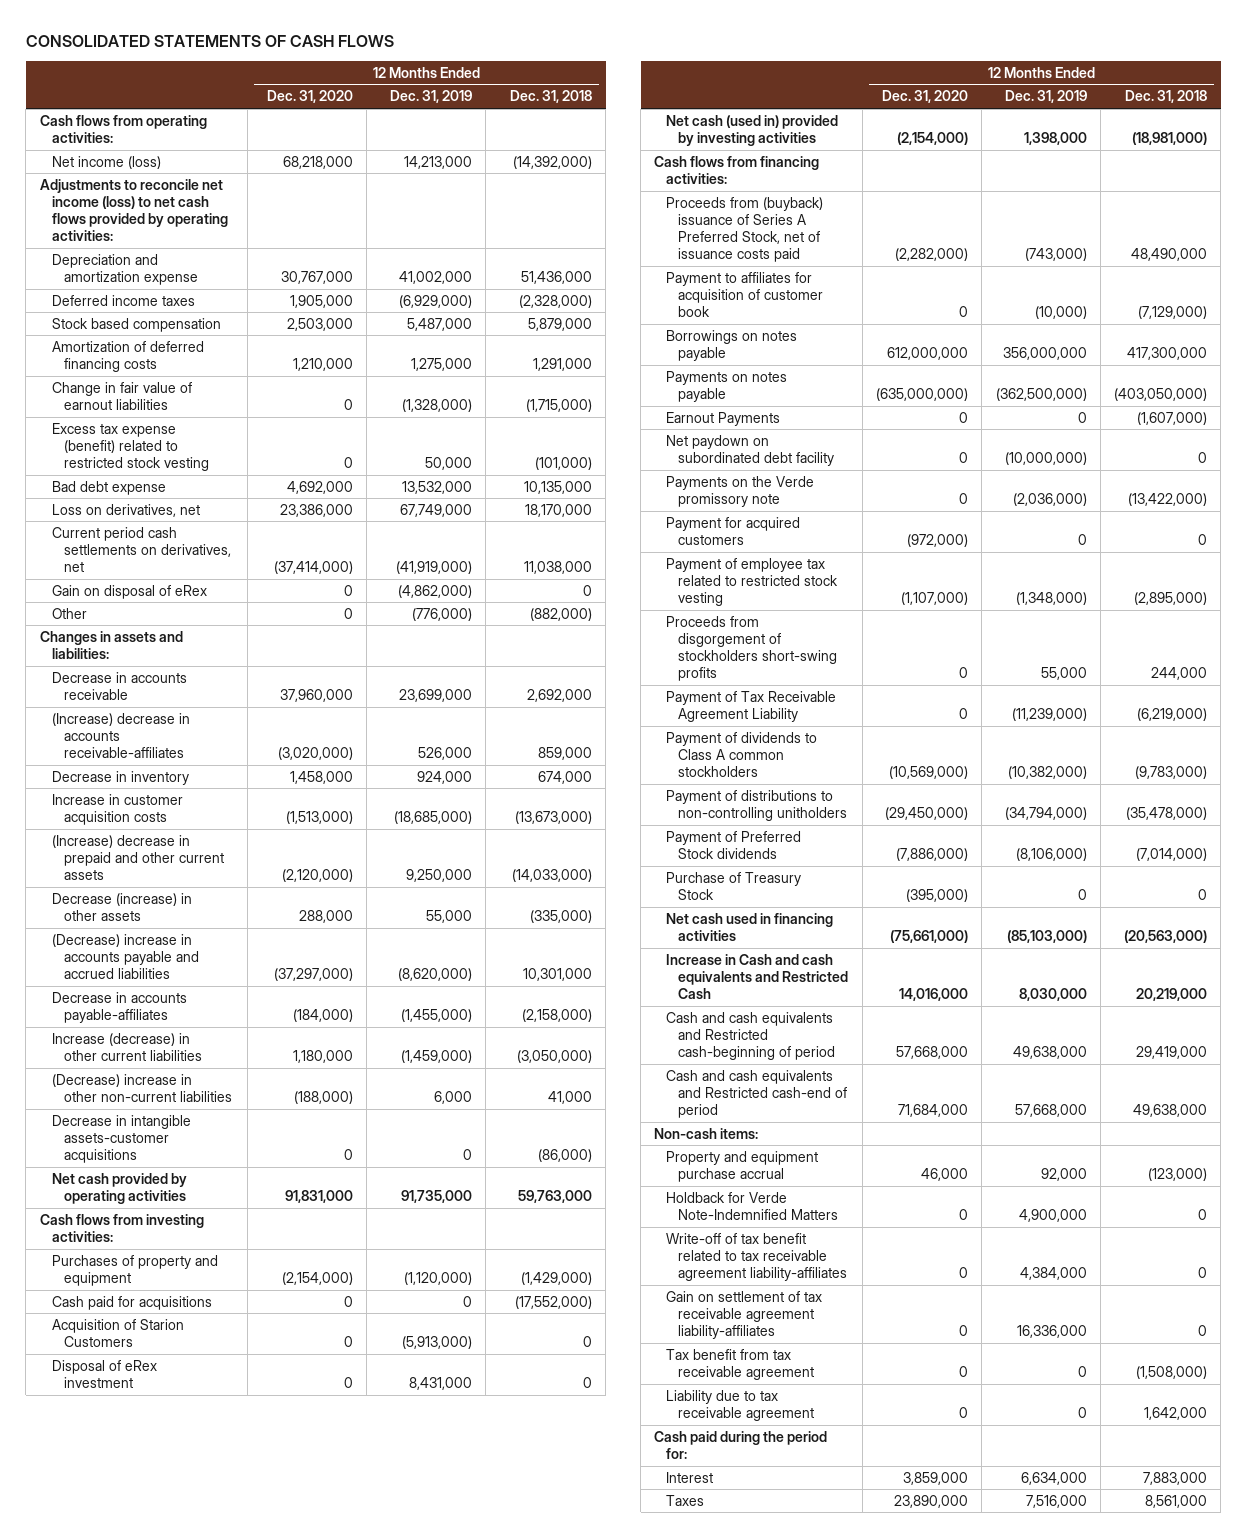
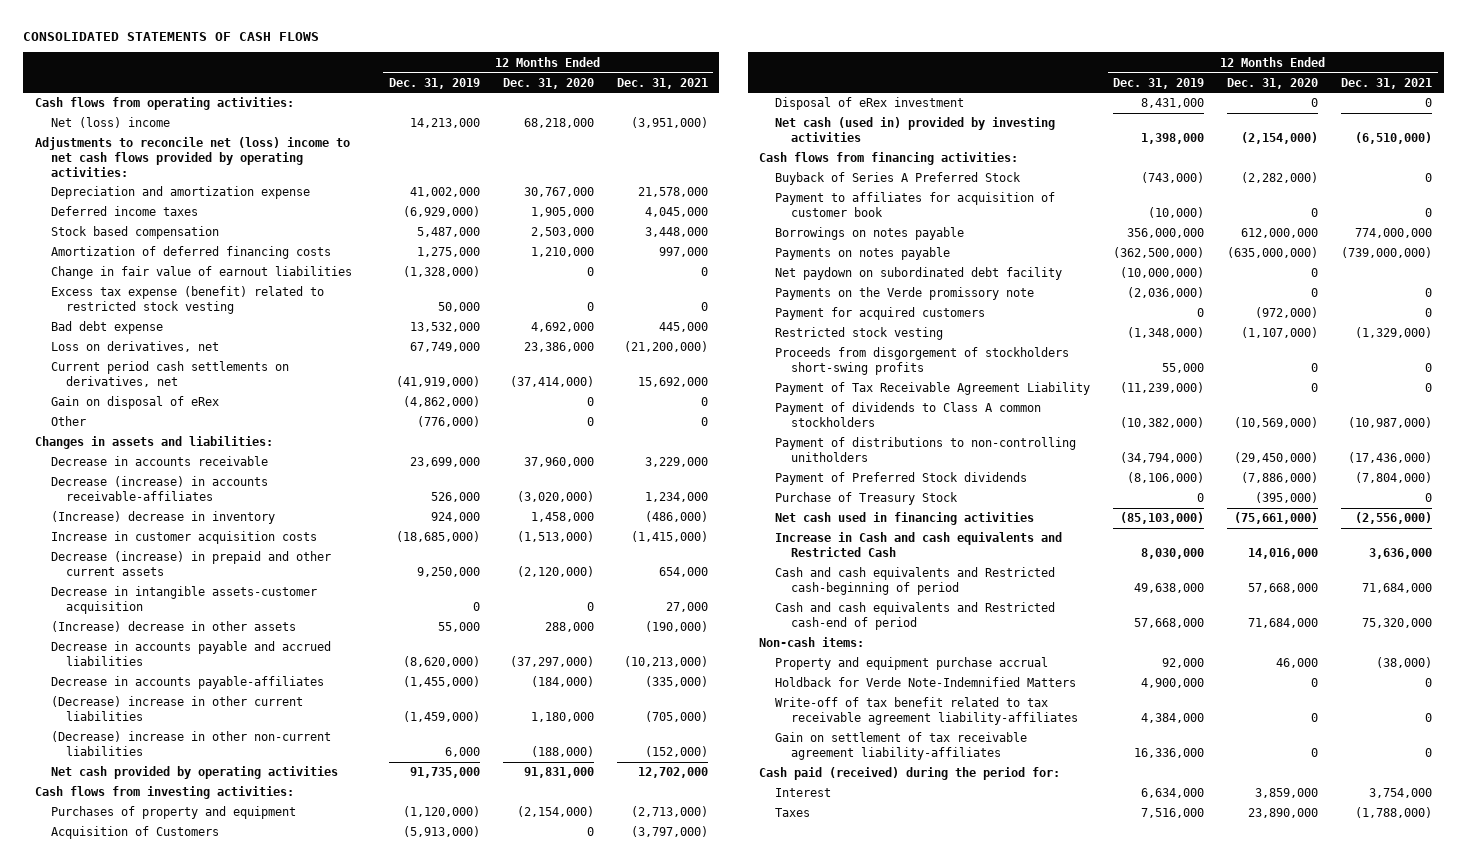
- | 12 Months Ended Dec. 31, 2020 | 12 Months Ended Dec. 31, 2019 | 12 Months Ended Dec. 31, 2018
+ | 12 Months Ended Dec. 31, 2019 | 12 Months Ended Dec. 31, 2020 | 12 Months Ended Dec. 31, 2021
- Net income (loss) | 68,218,000 | 14,213,000 | (14,392,000)
- Adjustments to reconcile net income (loss) to net cash flows provided by operating activities:
+ Net (loss) income | 14,213,000 | 68,218,000 | (3,951,000)
+ Adjustments to reconcile net (loss) income to net cash flows provided by operating activities:
- (Increase) decrease in accounts receivable-affiliates | (3,020,000) | 526,000 | 859,000
- Decrease in inventory | 1,458,000 | 924,000 | 674,000
+ Decrease (increase) in accounts receivable-affiliates | 526,000 | (3,020,000) | 1,234,000
+ (Increase) decrease in inventory | 924,000 | 1,458,000 | (486,000)
- (Increase) decrease in prepaid and other current assets | (2,120,000) | 9,250,000 | (14,033,000)
- Decrease (increase) in other assets | 288,000 | 55,000 | (335,000)
- (Decrease) increase in accounts payable and accrued liabilities | (37,297,000) | (8,620,000) | 10,301,000
+ Decrease (increase) in prepaid and other current assets | 9,250,000 | (2,120,000) | 654,000
+ Decrease in intangible assets-customer acquisition | 0 | 0 | 27,000
+ (Increase) decrease in other assets | 55,000 | 288,000 | (190,000)
+ Decrease in accounts payable and accrued liabilities | (8,620,000) | (37,297,000) | (10,213,000)
- Increase (decrease) in other current liabilities | 1,180,000 | (1,459,000) | (3,050,000)
+ (Decrease) increase in other current liabilities | (1,459,000) | 1,180,000 | (705,000)
- Decrease in intangible assets-customer acquisitions | 0 | 0 | (86,000)
- Cash paid for acquisitions | 0 | 0 | (17,552,000)
- Acquisition of Starion Customers | 0 | (5,913,000) | 0
+ Acquisition of Customers | (5,913,000) | 0 | (3,797,000)
- Proceeds from (buyback) issuance of Series A Preferred Stock, net of issuance costs paid | (2,282,000) | (743,000) | 48,490,000
+ Buyback of Series A Preferred Stock | (743,000) | (2,282,000) | 0
- Earnout Payments | 0 | 0 | (1,607,000)
- Payment of employee tax related to restricted stock vesting | (1,107,000) | (1,348,000) | (2,895,000)
+ Restricted stock vesting | (1,348,000) | (1,107,000) | (1,329,000)
- Tax benefit from tax receivable agreement | 0 | 0 | (1,508,000)
- Liability due to tax receivable agreement | 0 | 0 | 1,642,000
- Cash paid during the period for:
+ Cash paid (received) during the period for:

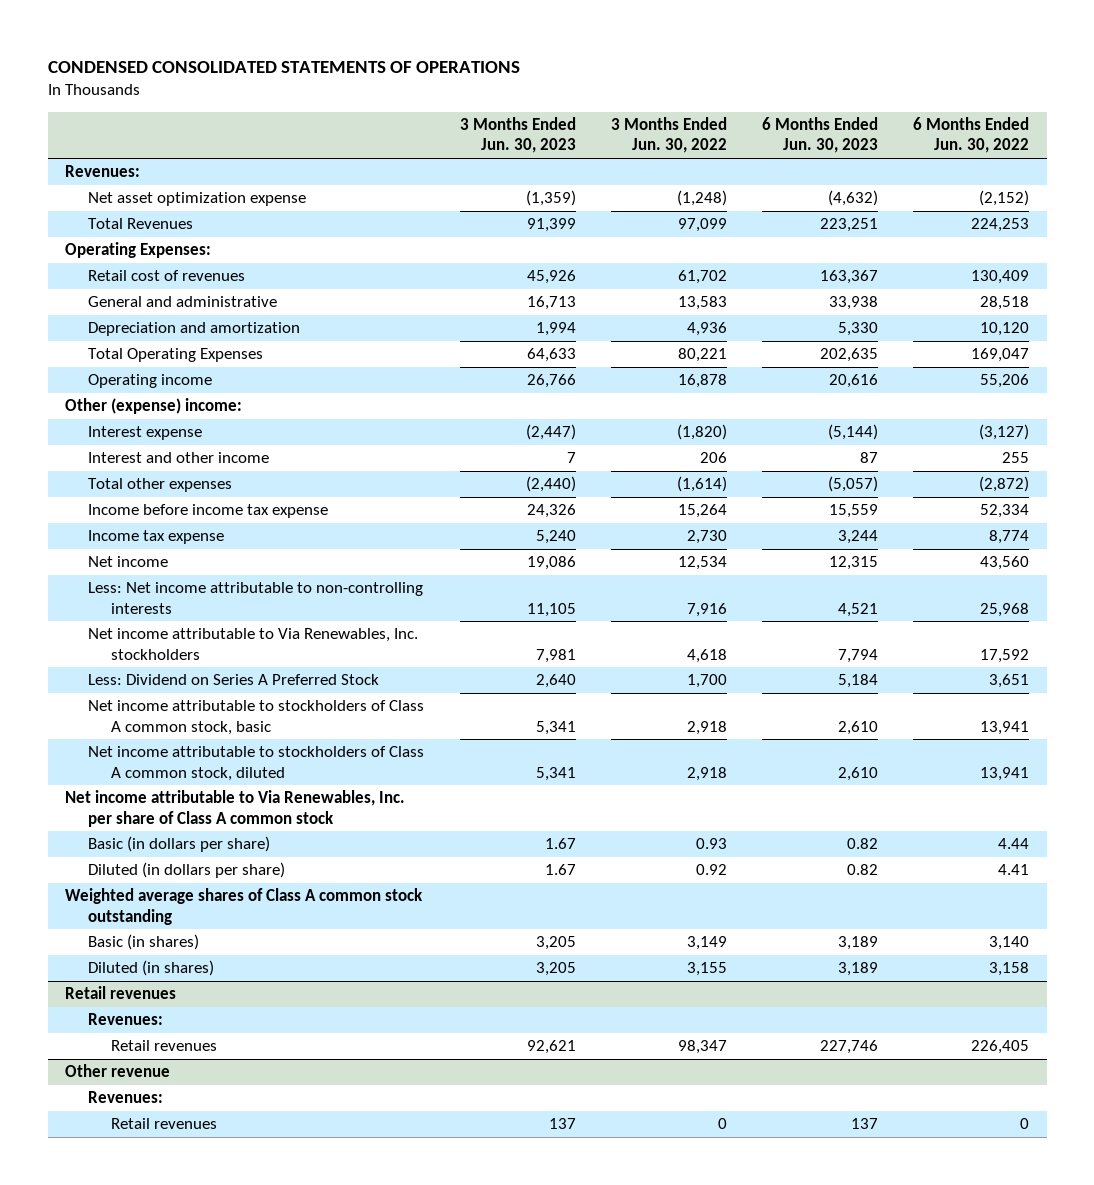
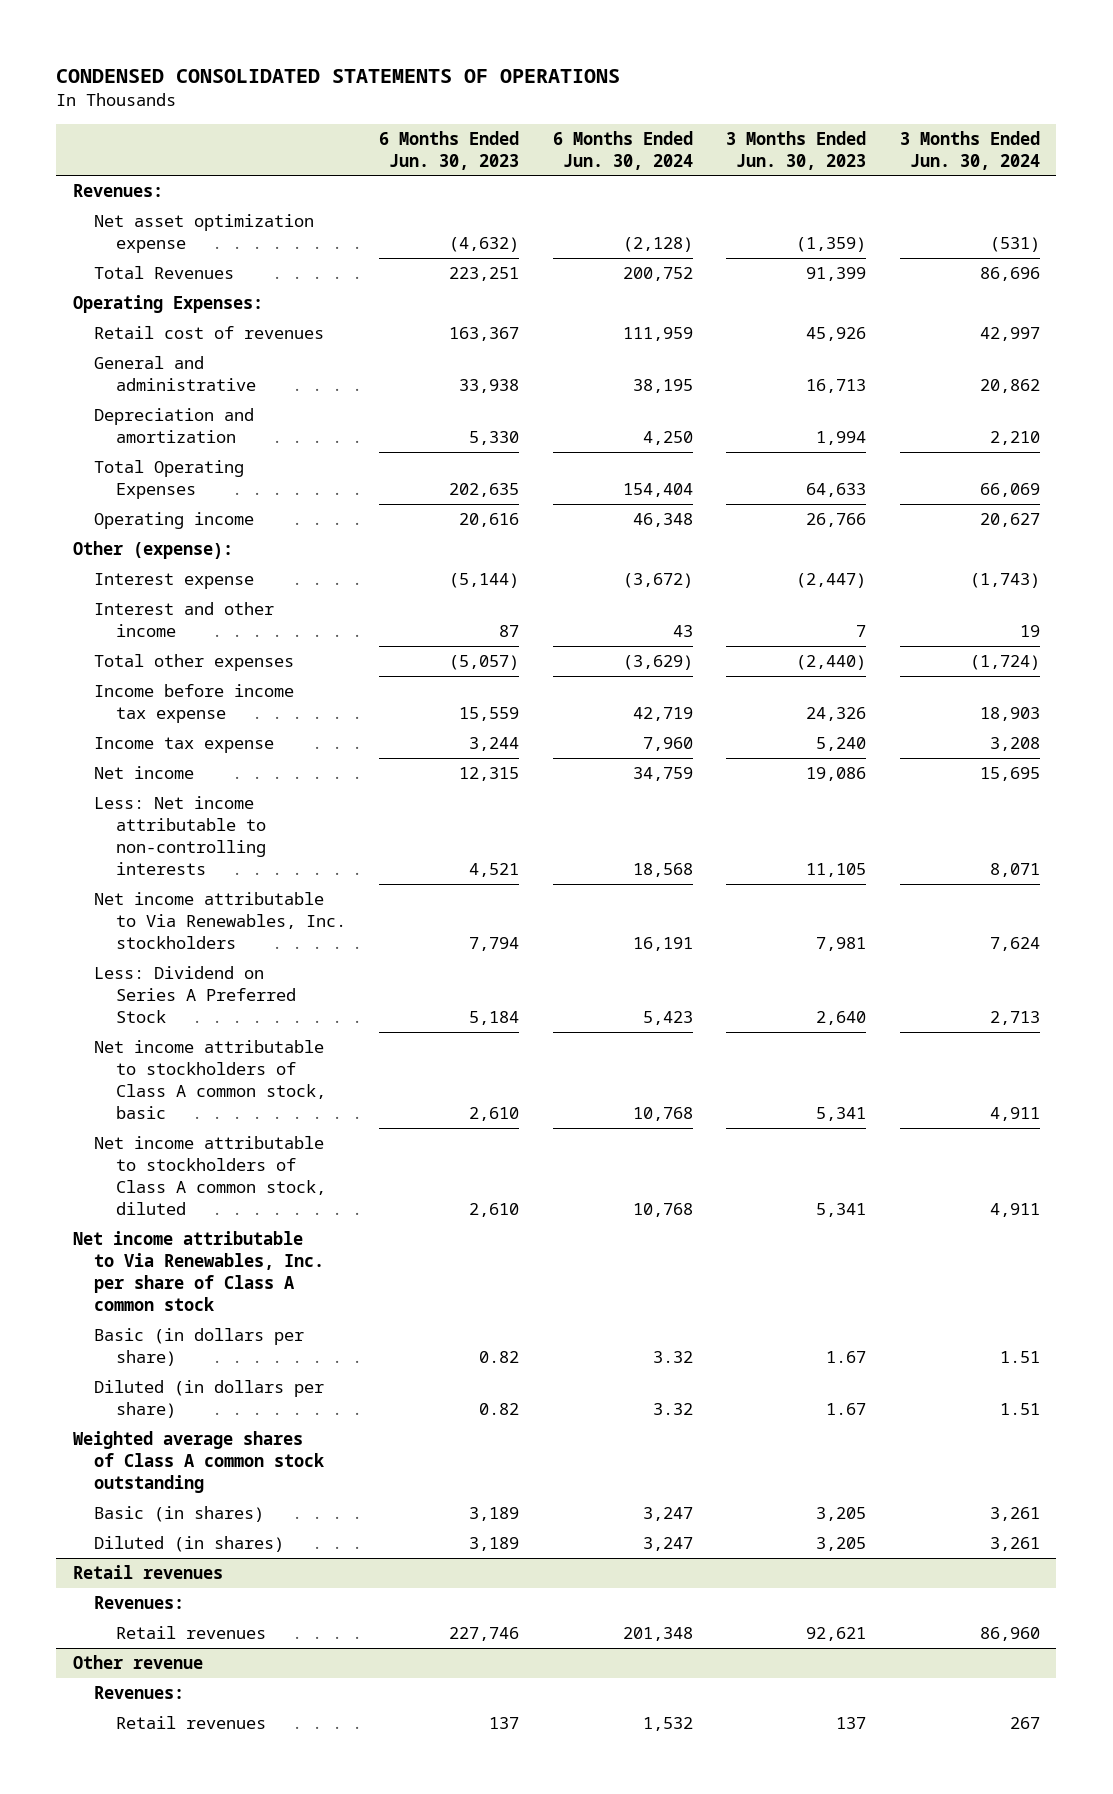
- | 3 Months Ended Jun. 30, 2023 | 3 Months Ended Jun. 30, 2022 | 6 Months Ended Jun. 30, 2023 | 6 Months Ended Jun. 30, 2022
+ | 6 Months Ended Jun. 30, 2023 | 6 Months Ended Jun. 30, 2024 | 3 Months Ended Jun. 30, 2023 | 3 Months Ended Jun. 30, 2024
- Other (expense) income:
+ Other (expense):

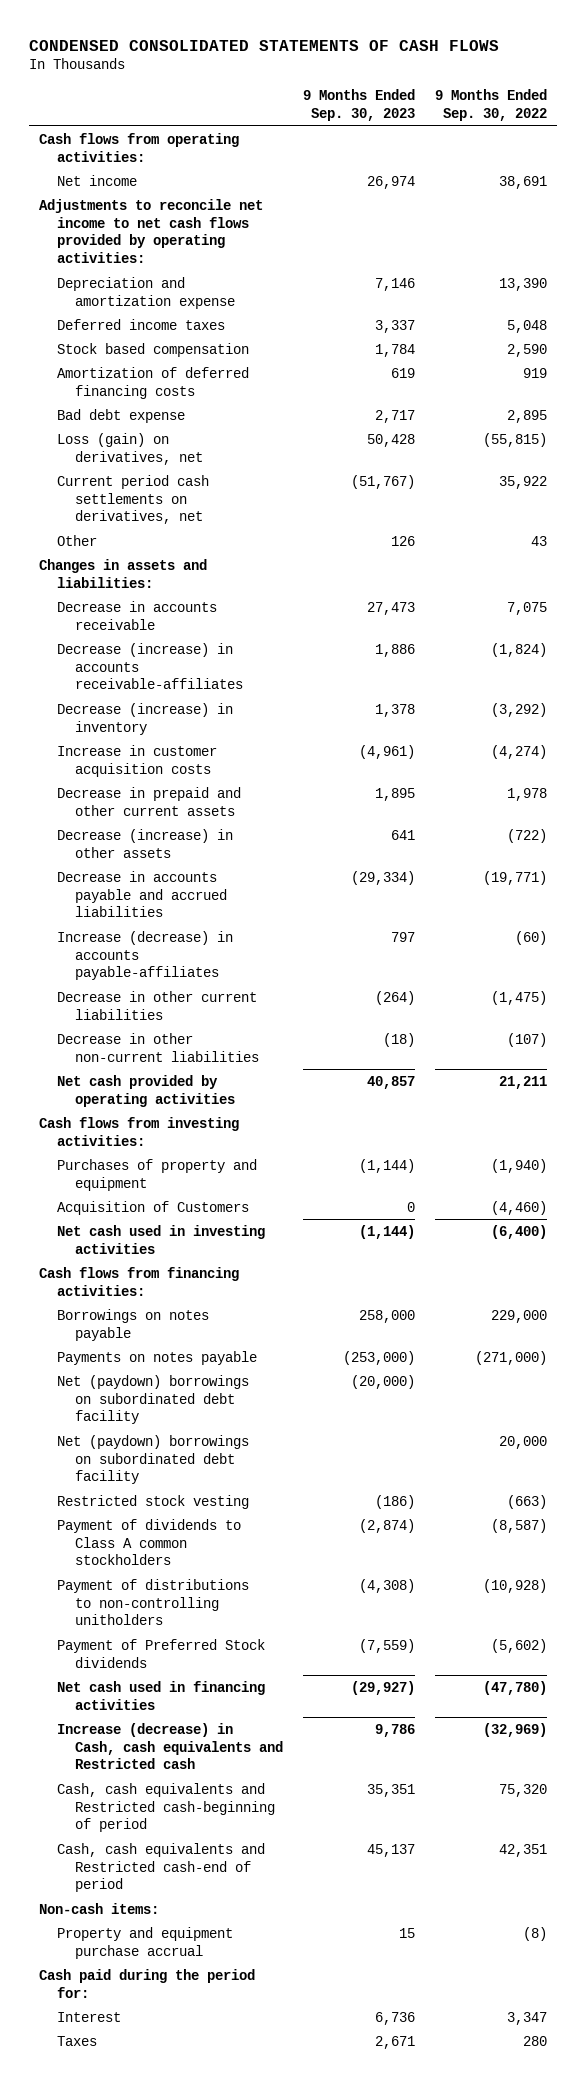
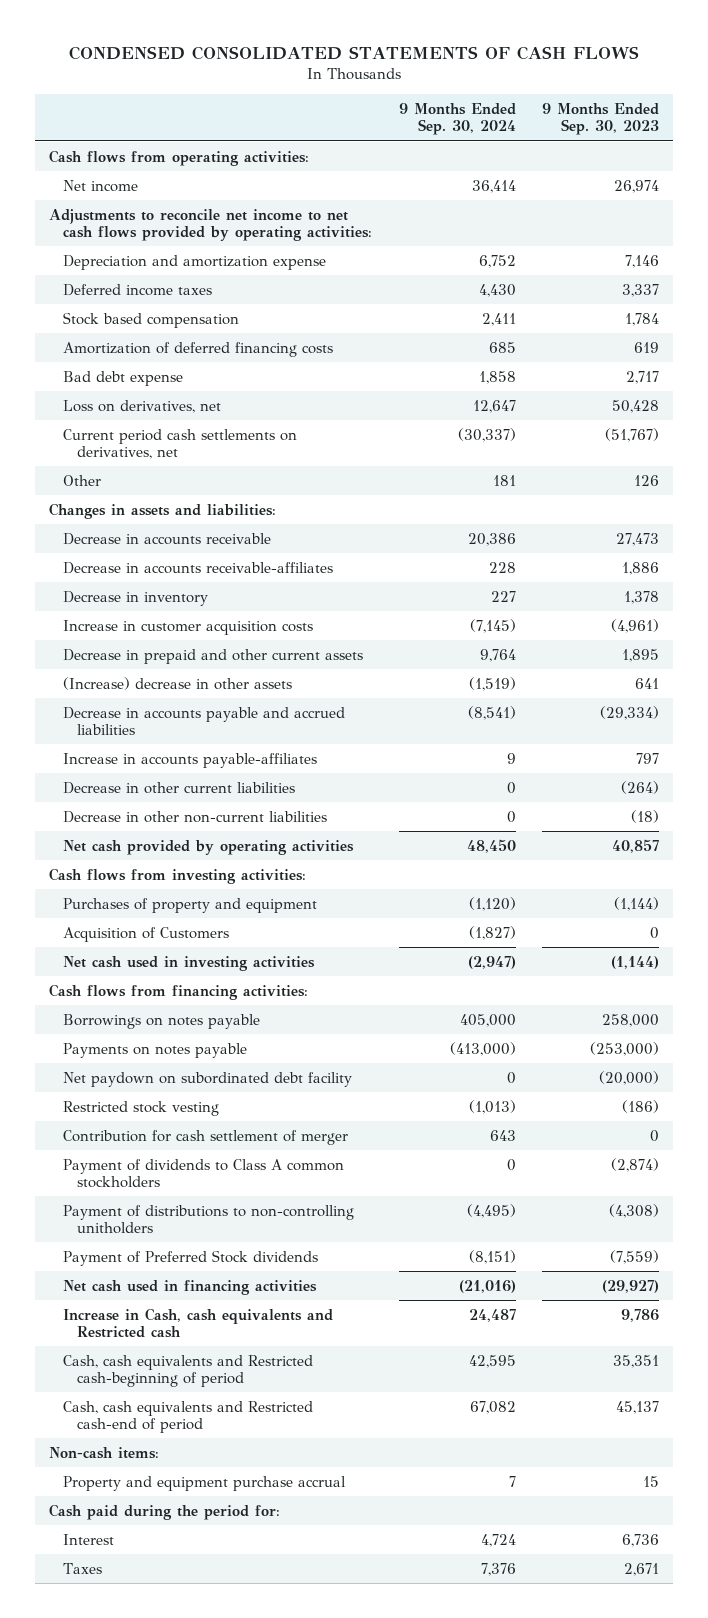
- | 9 Months Ended Sep. 30, 2023 | 9 Months Ended Sep. 30, 2022
+ | 9 Months Ended Sep. 30, 2024 | 9 Months Ended Sep. 30, 2023
- Loss (gain) on derivatives, net | 50,428 | (55,815)
+ Loss on derivatives, net | 12,647 | 50,428
- Decrease (increase) in accounts receivable-affiliates | 1,886 | (1,824)
- Decrease (increase) in inventory | 1,378 | (3,292)
+ Decrease in accounts receivable-affiliates | 228 | 1,886
+ Decrease in inventory | 227 | 1,378
- Decrease (increase) in other assets | 641 | (722)
+ (Increase) decrease in other assets | (1,519) | 641
- Increase (decrease) in accounts payable-affiliates | 797 | (60)
+ Increase in accounts payable-affiliates | 9 | 797
- Net (paydown) borrowings on subordinated debt facility | (20,000) |
- Net (paydown) borrowings on subordinated debt facility | | 20,000
+ Net paydown on subordinated debt facility | 0 | (20,000)
+ Contribution for cash settlement of merger | 643 | 0
- Increase (decrease) in Cash, cash equivalents and Restricted cash | 9,786 | (32,969)
+ Increase in Cash, cash equivalents and Restricted cash | 24,487 | 9,786

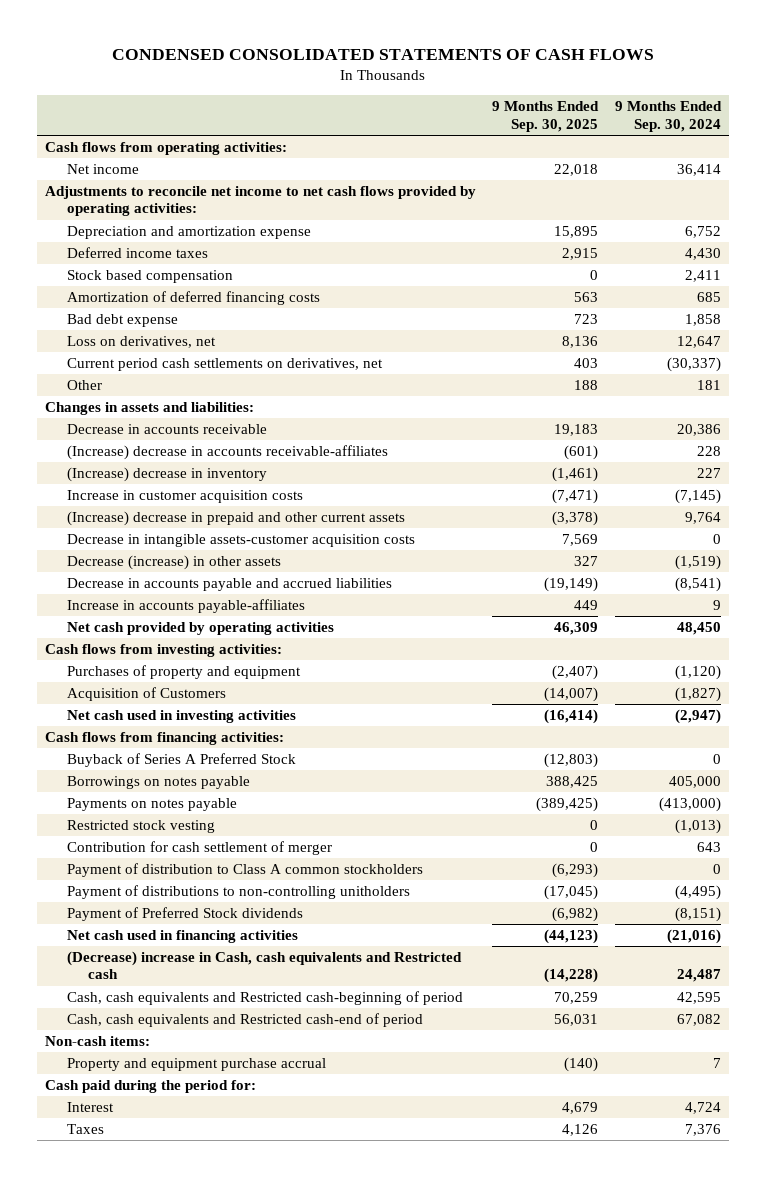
- | 9 Months Ended Sep. 30, 2024 | 9 Months Ended Sep. 30, 2023
+ | 9 Months Ended Sep. 30, 2025 | 9 Months Ended Sep. 30, 2024
- Decrease in accounts receivable-affiliates | 228 | 1,886
- Decrease in inventory | 227 | 1,378
+ (Increase) decrease in accounts receivable-affiliates | (601) | 228
+ (Increase) decrease in inventory | (1,461) | 227
- Decrease in prepaid and other current assets | 9,764 | 1,895
- (Increase) decrease in other assets | (1,519) | 641
+ (Increase) decrease in prepaid and other current assets | (3,378) | 9,764
+ Decrease in intangible assets-customer acquisition costs | 7,569 | 0
+ Decrease (increase) in other assets | 327 | (1,519)
- Decrease in other current liabilities | 0 | (264)
- Decrease in other non-current liabilities | 0 | (18)
+ Buyback of Series A Preferred Stock | (12,803) | 0
- Net paydown on subordinated debt facility | 0 | (20,000)
- Payment of dividends to Class A common stockholders | 0 | (2,874)
+ Payment of distribution to Class A common stockholders | (6,293) | 0
- Increase in Cash, cash equivalents and Restricted cash | 24,487 | 9,786
+ (Decrease) increase in Cash, cash equivalents and Restricted cash | (14,228) | 24,487

